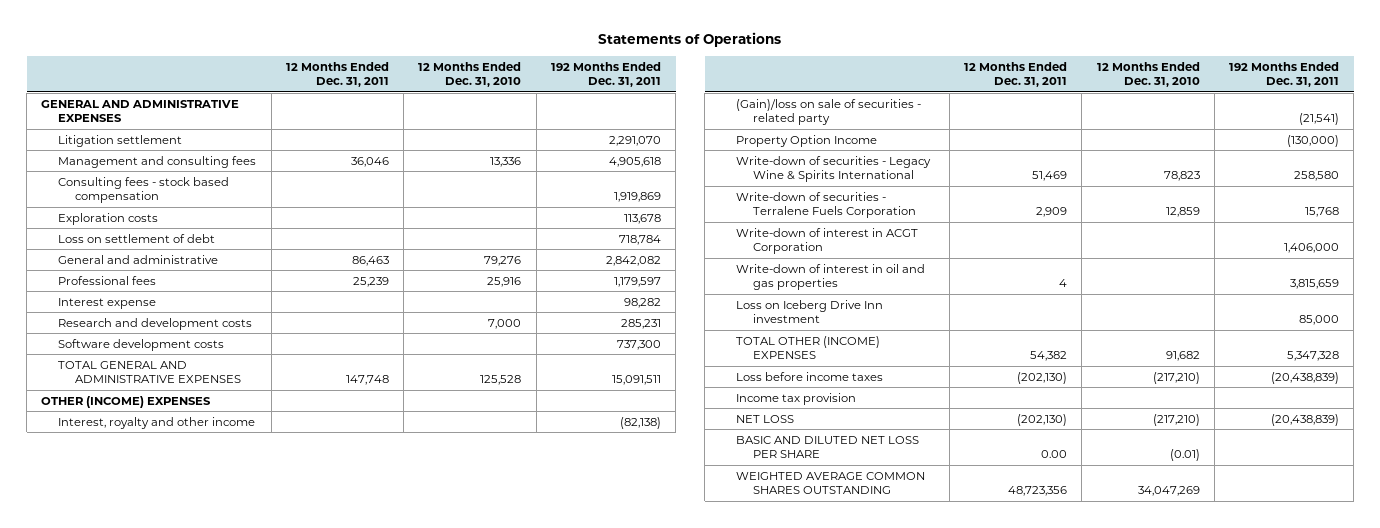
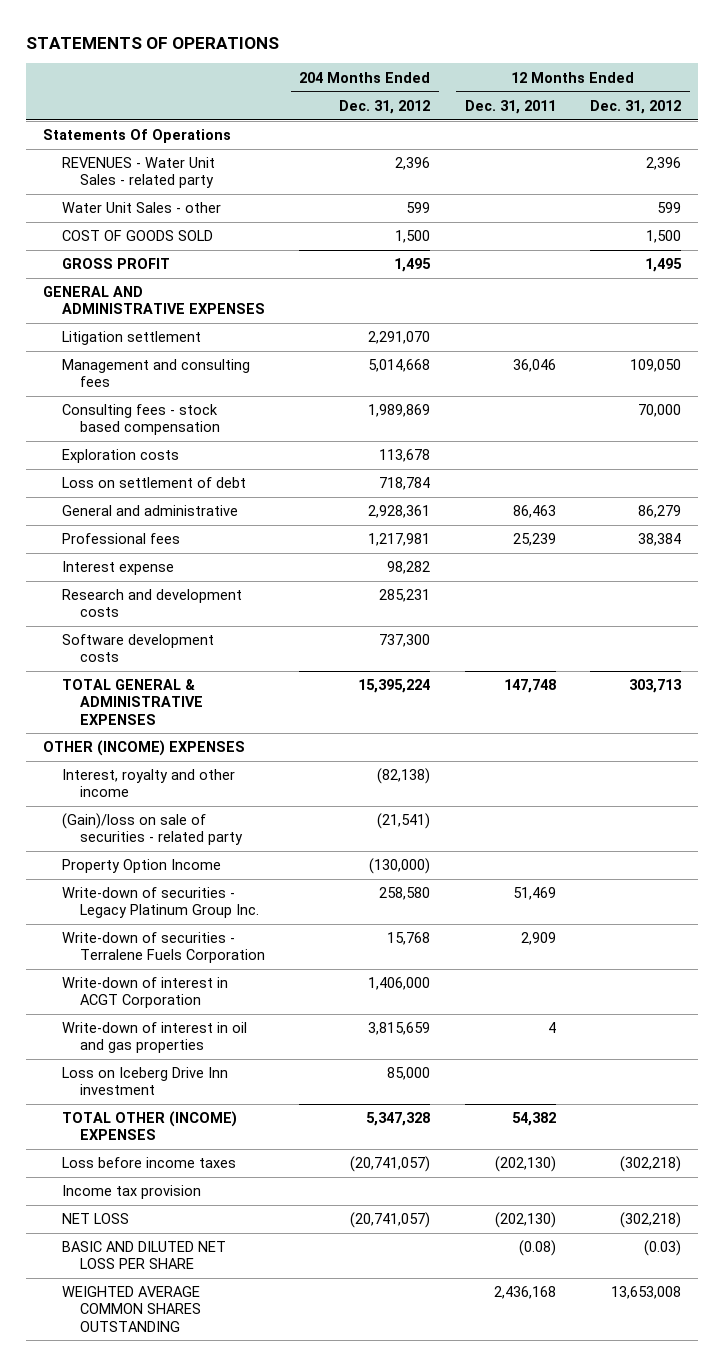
- Statements of Operations
+ STATEMENTS OF OPERATIONS
- | 12 Months Ended Dec. 31, 2011 | 12 Months Ended Dec. 31, 2010 | 192 Months Ended Dec. 31, 2011
+ | 204 Months Ended Dec. 31, 2012 | 12 Months Ended Dec. 31, 2011 | 12 Months Ended Dec. 31, 2012
+ Statements Of Operations
+ REVENUES - Water Unit Sales - related party | 2,396 | | 2,396
+ Water Unit Sales - other | 599 | | 599
+ COST OF GOODS SOLD | 1,500 | | 1,500
+ GROSS PROFIT | 1,495 | | 1,495
- TOTAL GENERAL AND ADMINISTRATIVE EXPENSES | 147,748 | 125,528 | 15,091,511
+ TOTAL GENERAL & ADMINISTRATIVE EXPENSES | 15,395,224 | 147,748 | 303,713
- Write-down of securities - Legacy Wine & Spirits International | 51,469 | 78,823 | 258,580
+ Write-down of securities - Legacy Platinum Group Inc. | 258,580 | 51,469 |
- BASIC AND DILUTED NET LOSS PER SHARE | 0.00 | (0.01) |
- WEIGHTED AVERAGE COMMON SHARES OUTSTANDING | 48,723,356 | 34,047,269 |
+ BASIC AND DILUTED NET LOSS PER SHARE | | (0.08) | (0.03)
+ WEIGHTED AVERAGE COMMON SHARES OUTSTANDING | | 2,436,168 | 13,653,008

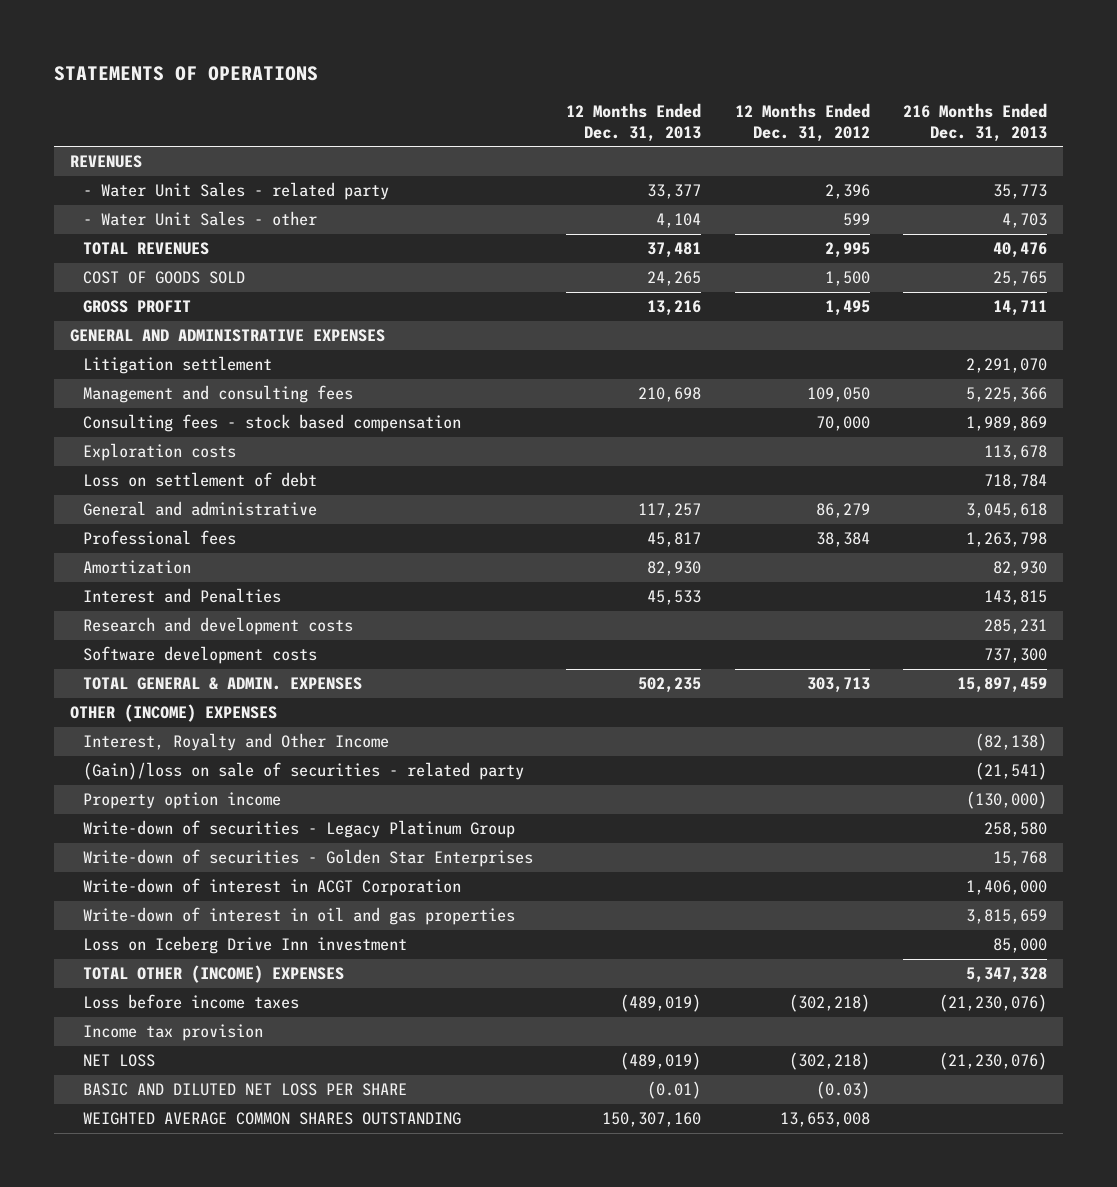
- | 204 Months Ended Dec. 31, 2012 | 12 Months Ended Dec. 31, 2011 | 12 Months Ended Dec. 31, 2012
+ | 12 Months Ended Dec. 31, 2013 | 12 Months Ended Dec. 31, 2012 | 216 Months Ended Dec. 31, 2013
- Statements Of Operations
- REVENUES - Water Unit Sales - related party | 2,396 | | 2,396
- Water Unit Sales - other | 599 | | 599
+ REVENUES
+ - Water Unit Sales - related party | 33,377 | 2,396 | 35,773
+ - Water Unit Sales - other | 4,104 | 599 | 4,703
+ TOTAL REVENUES | 37,481 | 2,995 | 40,476
- Interest expense | 98,282 | |
+ Amortization | 82,930 | | 82,930
+ Interest and Penalties | 45,533 | | 143,815
- TOTAL GENERAL & ADMINISTRATIVE EXPENSES | 15,395,224 | 147,748 | 303,713
+ TOTAL GENERAL & ADMIN. EXPENSES | 502,235 | 303,713 | 15,897,459
- Interest, royalty and other income | (82,138) | |
+ Interest, Royalty and Other Income | | | (82,138)
- Property Option Income | (130,000) | |
- Write-down of securities - Legacy Platinum Group Inc. | 258,580 | 51,469 |
- Write-down of securities - Terralene Fuels Corporation | 15,768 | 2,909 |
+ Property option income | | | (130,000)
+ Write-down of securities - Legacy Platinum Group | | | 258,580
+ Write-down of securities - Golden Star Enterprises | | | 15,768

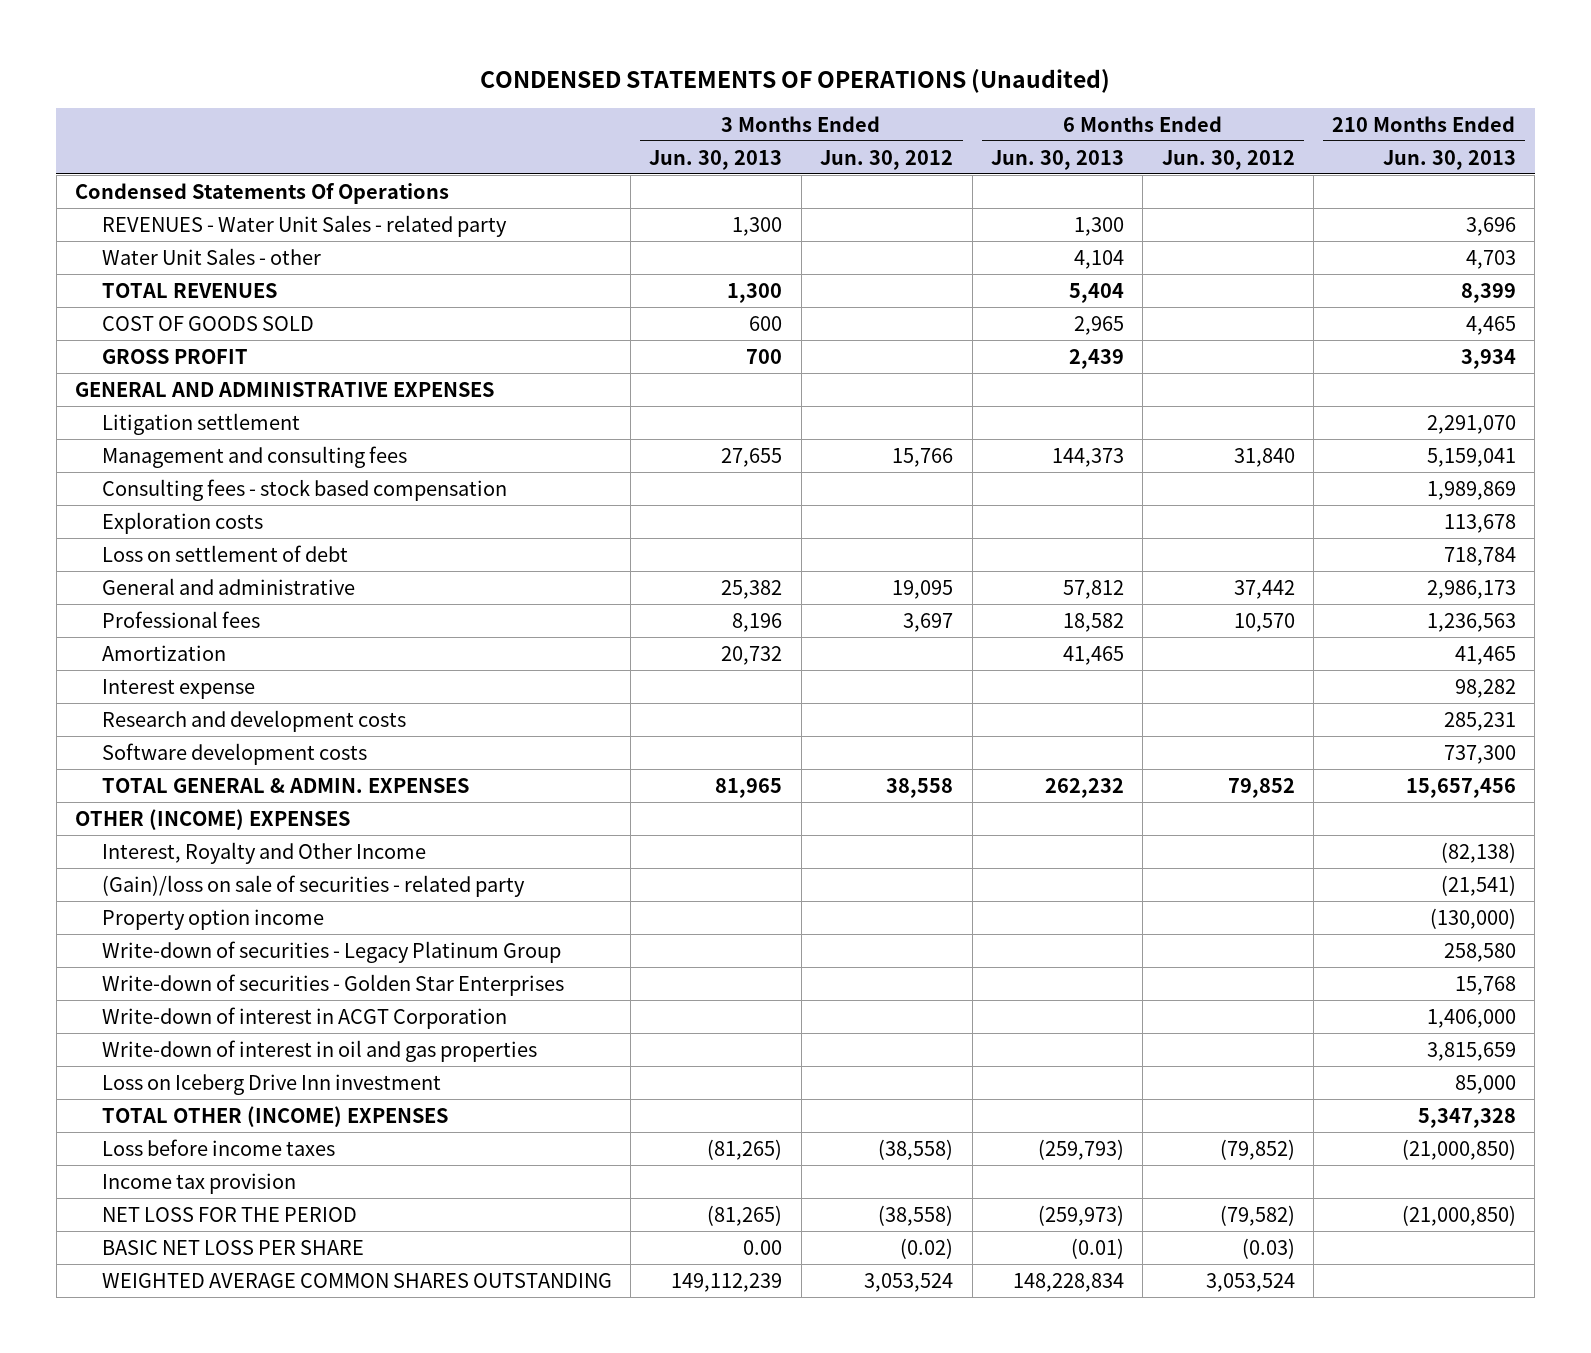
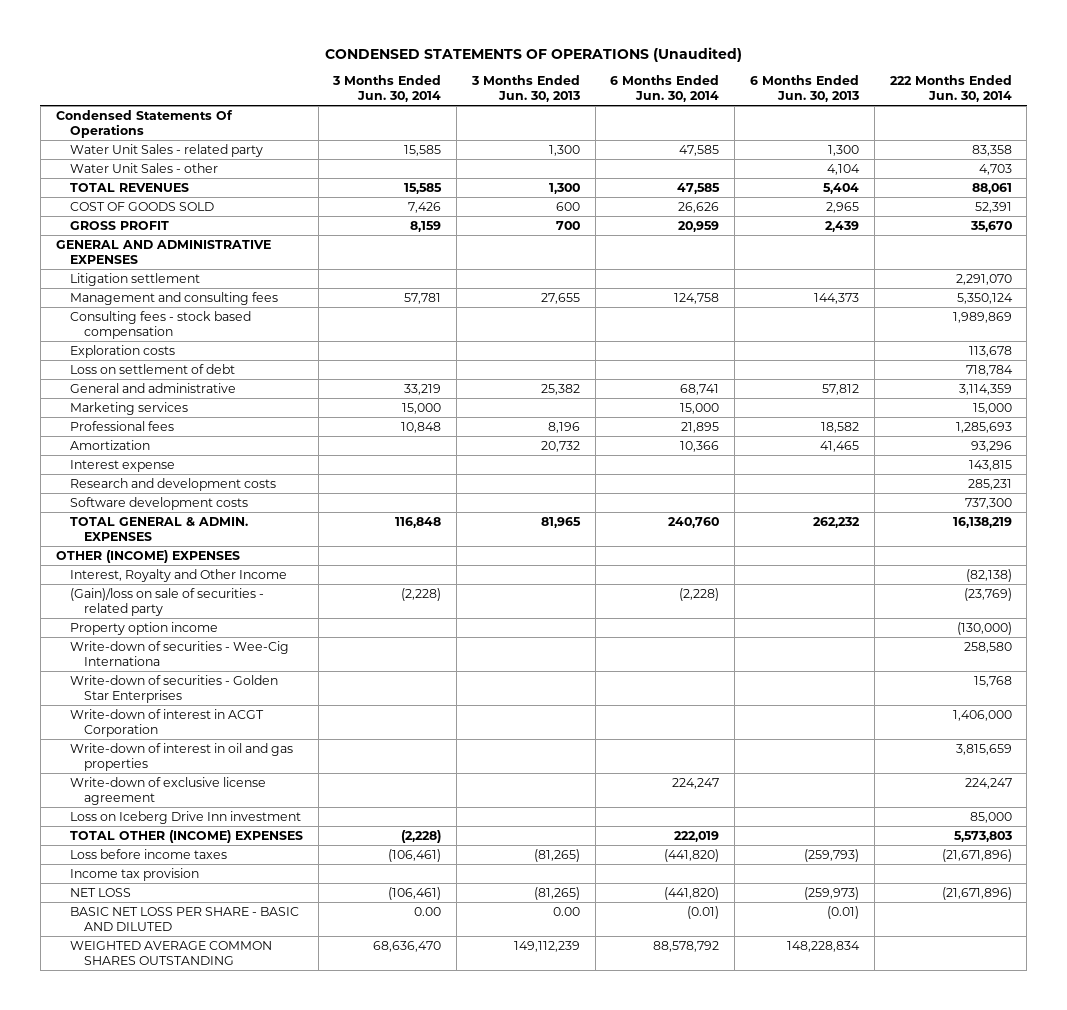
- | 3 Months Ended Jun. 30, 2013 | 3 Months Ended Jun. 30, 2012 | 6 Months Ended Jun. 30, 2013 | 6 Months Ended Jun. 30, 2012 | 210 Months Ended Jun. 30, 2013
+ | 3 Months Ended Jun. 30, 2014 | 3 Months Ended Jun. 30, 2013 | 6 Months Ended Jun. 30, 2014 | 6 Months Ended Jun. 30, 2013 | 222 Months Ended Jun. 30, 2014
- REVENUES - Water Unit Sales - related party | 1,300 | | 1,300 | | 3,696
+ Water Unit Sales - related party | 15,585 | 1,300 | 47,585 | 1,300 | 83,358
+ Marketing services | 15,000 | | 15,000 | | 15,000
- Write-down of securities - Legacy Platinum Group | | | | | 258,580
+ Write-down of securities - Wee-Cig Internationa | | | | | 258,580
+ Write-down of exclusive license agreement | | | 224,247 | | 224,247
- NET LOSS FOR THE PERIOD | (81,265) | (38,558) | (259,973) | (79,582) | (21,000,850)
- BASIC NET LOSS PER SHARE | 0.00 | (0.02) | (0.01) | (0.03) |
+ NET LOSS | (106,461) | (81,265) | (441,820) | (259,973) | (21,671,896)
+ BASIC NET LOSS PER SHARE - BASIC AND DILUTED | 0.00 | 0.00 | (0.01) | (0.01) |

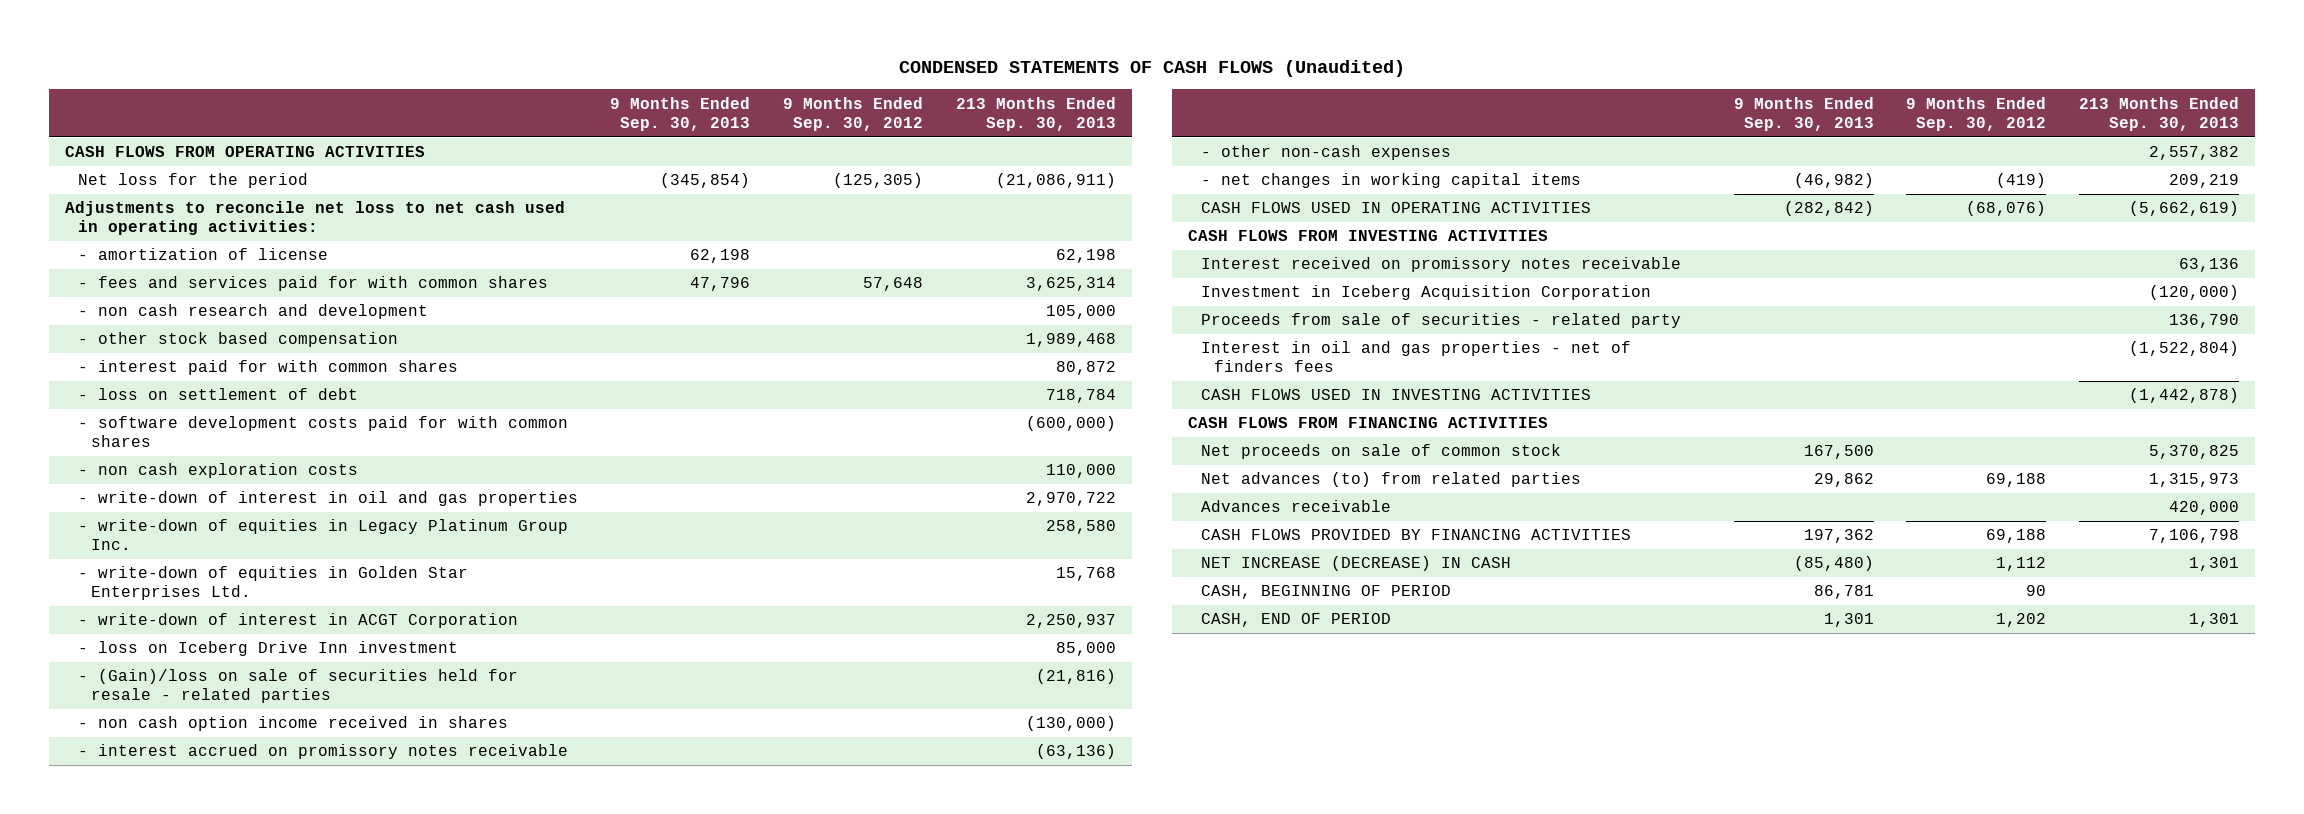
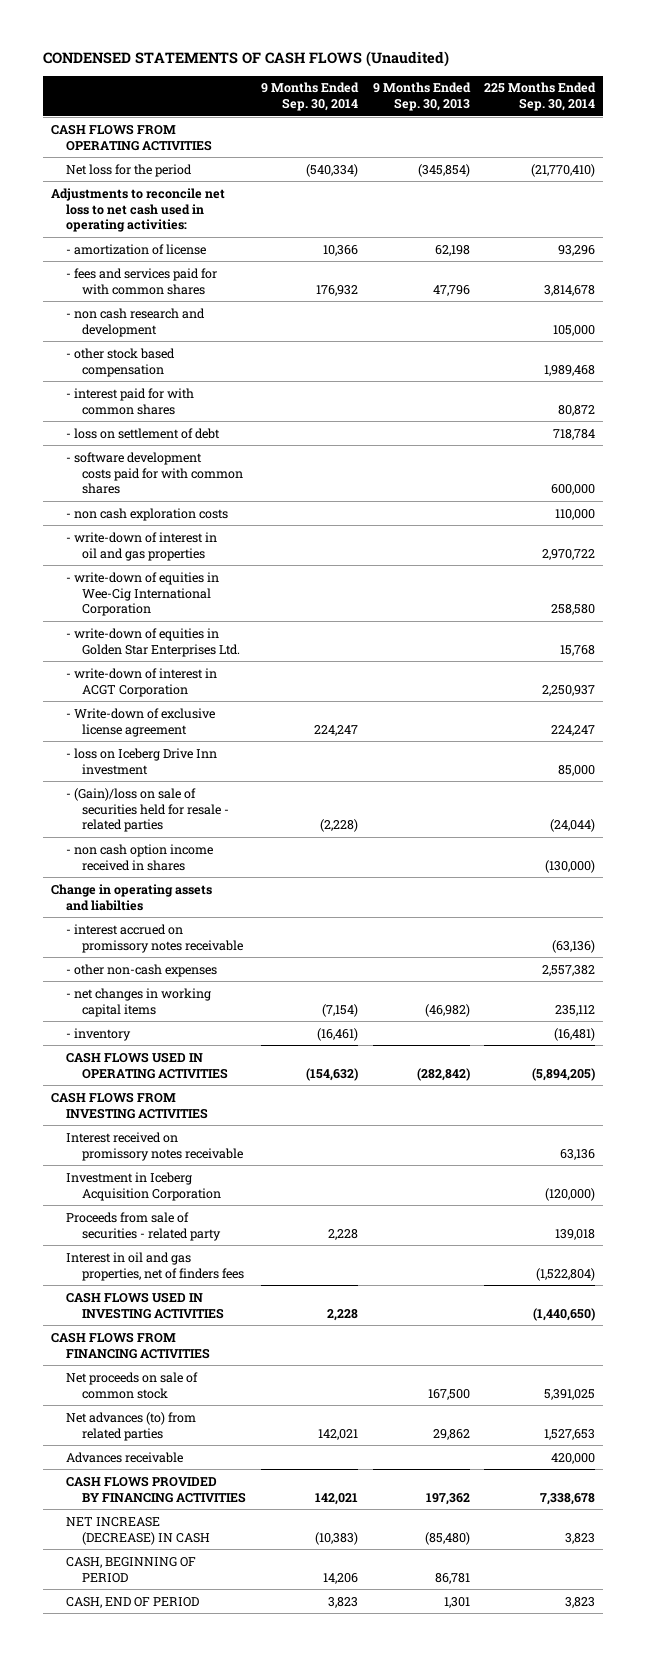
- | 9 Months Ended Sep. 30, 2013 | 9 Months Ended Sep. 30, 2012 | 213 Months Ended Sep. 30, 2013
+ | 9 Months Ended Sep. 30, 2014 | 9 Months Ended Sep. 30, 2013 | 225 Months Ended Sep. 30, 2014
- - write-down of equities in Legacy Platinum Group Inc. | | | 258,580
+ - write-down of equities in Wee-Cig International Corporation | | | 258,580
+ - Write-down of exclusive license agreement | 224,247 | | 224,247
+ Change in operating assets and liabilties
+ - inventory | (16,461) | | (16,481)
- Interest in oil and gas properties - net of finders fees | | | (1,522,804)
+ Interest in oil and gas properties, net of finders fees | | | (1,522,804)

